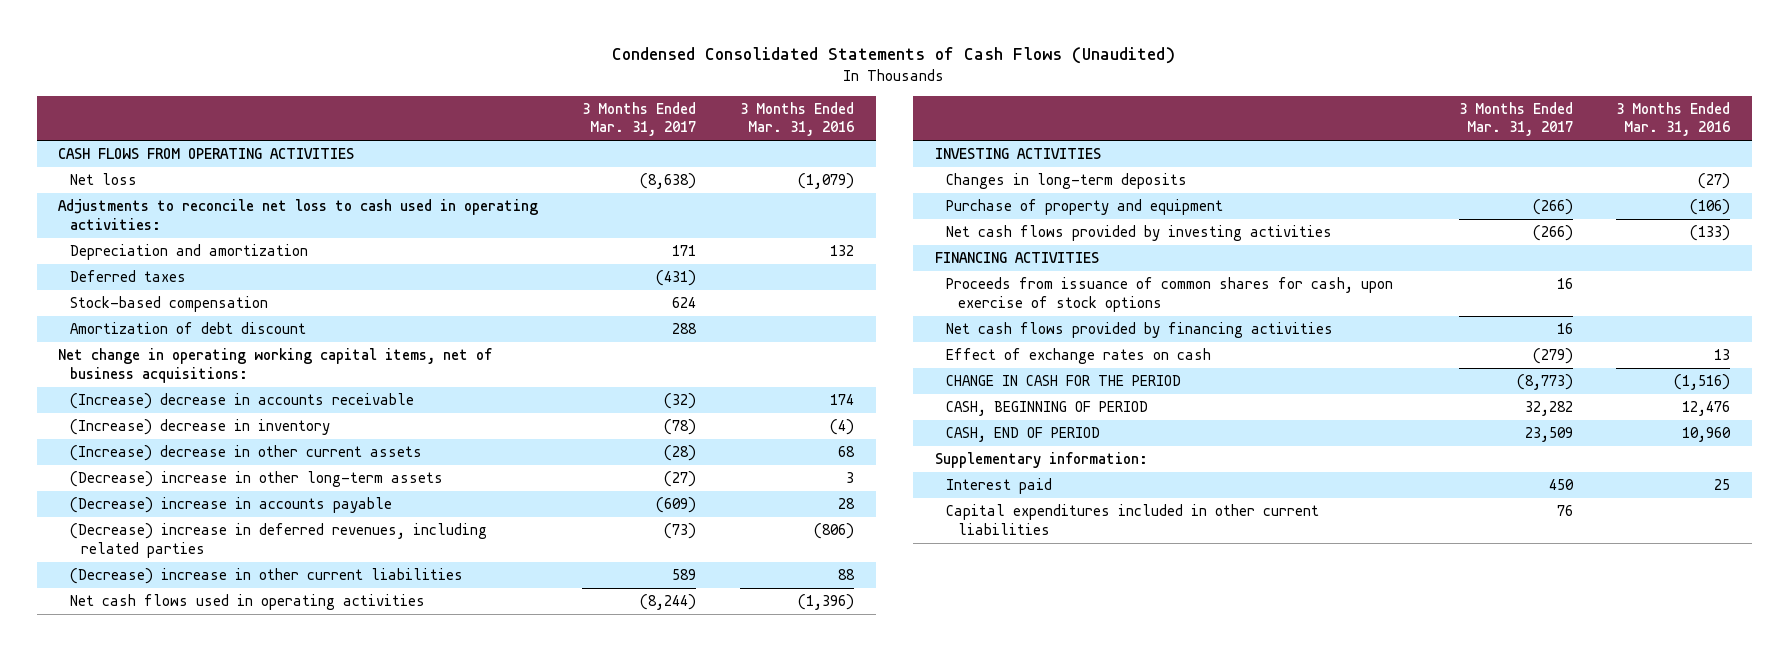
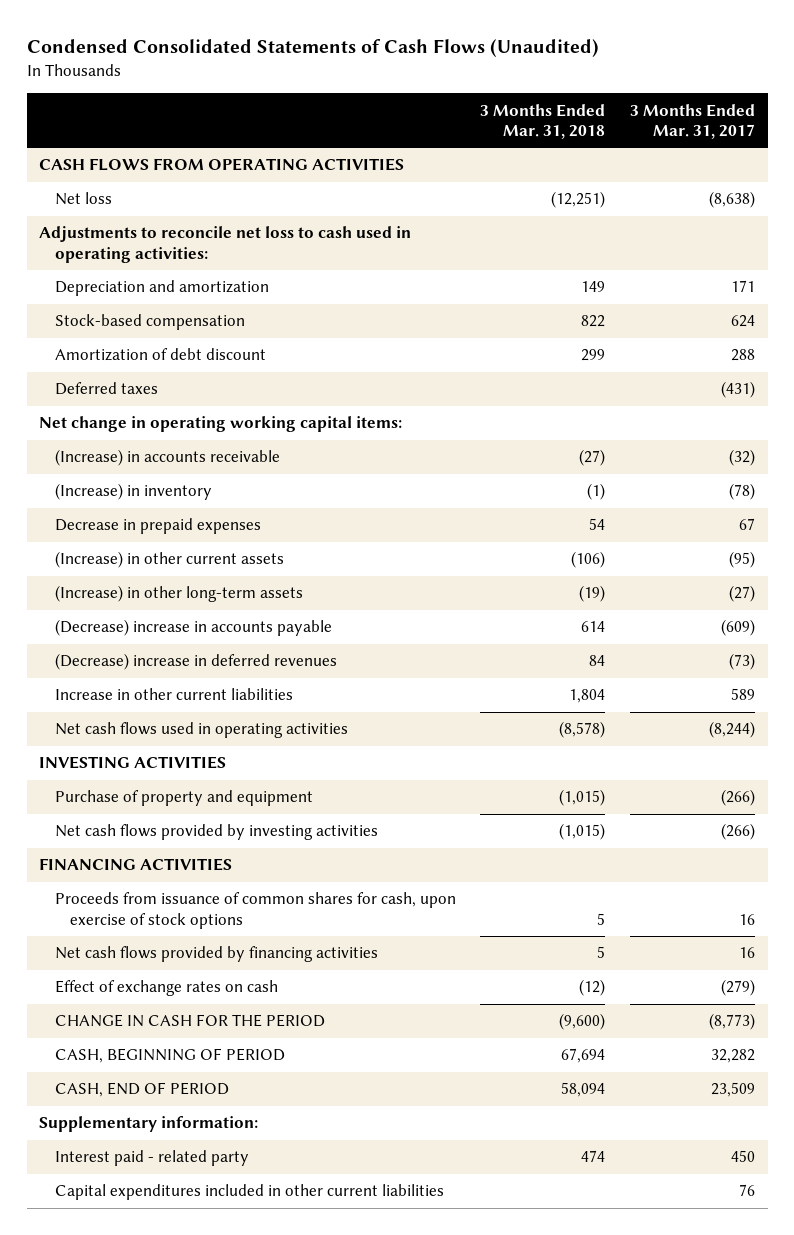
- | 3 Months Ended Mar. 31, 2017 | 3 Months Ended Mar. 31, 2016
+ | 3 Months Ended Mar. 31, 2018 | 3 Months Ended Mar. 31, 2017
- Net change in operating working capital items, net of business acquisitions:
- (Increase) decrease in accounts receivable | (32) | 174
- (Increase) decrease in inventory | (78) | (4)
- (Increase) decrease in other current assets | (28) | 68
- (Decrease) increase in other long-term assets | (27) | 3
moved down: Deferred taxes | | (431)
+ Net change in operating working capital items:
+ (Increase) in accounts receivable | (27) | (32)
+ (Increase) in inventory | (1) | (78)
+ Decrease in prepaid expenses | 54 | 67
+ (Increase) in other current assets | (106) | (95)
+ (Increase) in other long-term assets | (19) | (27)
- (Decrease) increase in deferred revenues, including related parties | (73) | (806)
- (Decrease) increase in other current liabilities | 589 | 88
+ (Decrease) increase in deferred revenues | 84 | (73)
+ Increase in other current liabilities | 1,804 | 589
- Changes in long-term deposits | | (27)
- Interest paid | 450 | 25
+ Interest paid - related party | 474 | 450

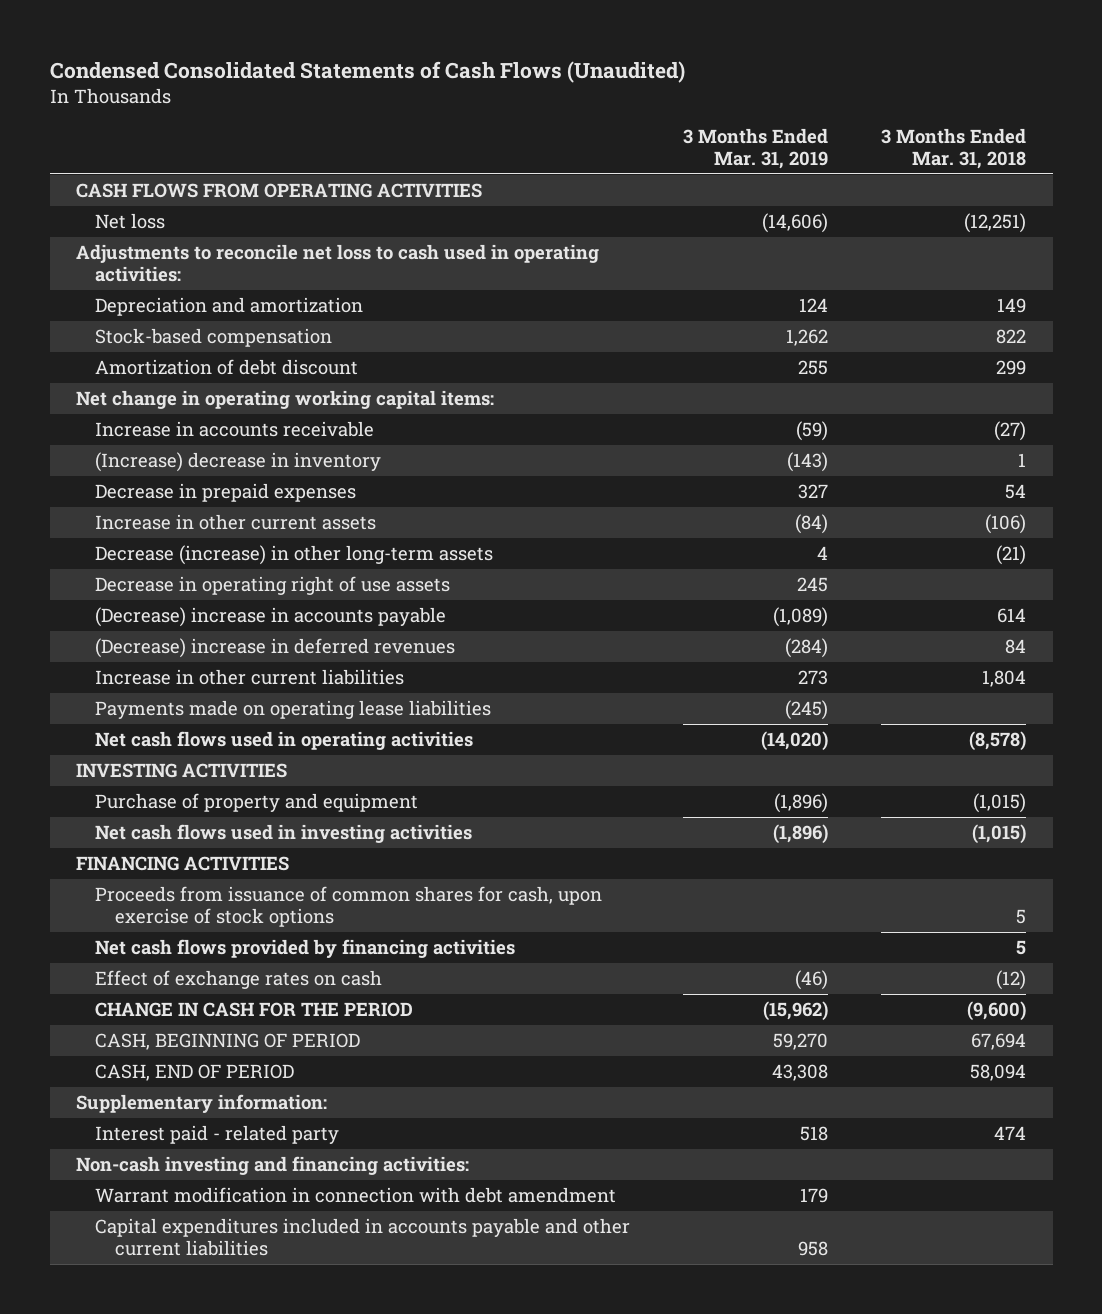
- | 3 Months Ended Mar. 31, 2018 | 3 Months Ended Mar. 31, 2017
+ | 3 Months Ended Mar. 31, 2019 | 3 Months Ended Mar. 31, 2018
- Deferred taxes | | (431)
- (Increase) in accounts receivable | (27) | (32)
- (Increase) in inventory | (1) | (78)
+ Increase in accounts receivable | (59) | (27)
+ (Increase) decrease in inventory | (143) | 1
- (Increase) in other current assets | (106) | (95)
- (Increase) in other long-term assets | (19) | (27)
+ Increase in other current assets | (84) | (106)
+ Decrease (increase) in other long-term assets | 4 | (21)
+ Decrease in operating right of use assets | 245 |
+ Payments made on operating lease liabilities | (245) |
- Net cash flows provided by investing activities | (1,015) | (266)
+ Net cash flows used in investing activities | (1,896) | (1,015)
- Capital expenditures included in other current liabilities | | 76
+ Non-cash investing and financing activities:
+ Warrant modification in connection with debt amendment | 179 |
+ Capital expenditures included in accounts payable and other current liabilities | 958 |

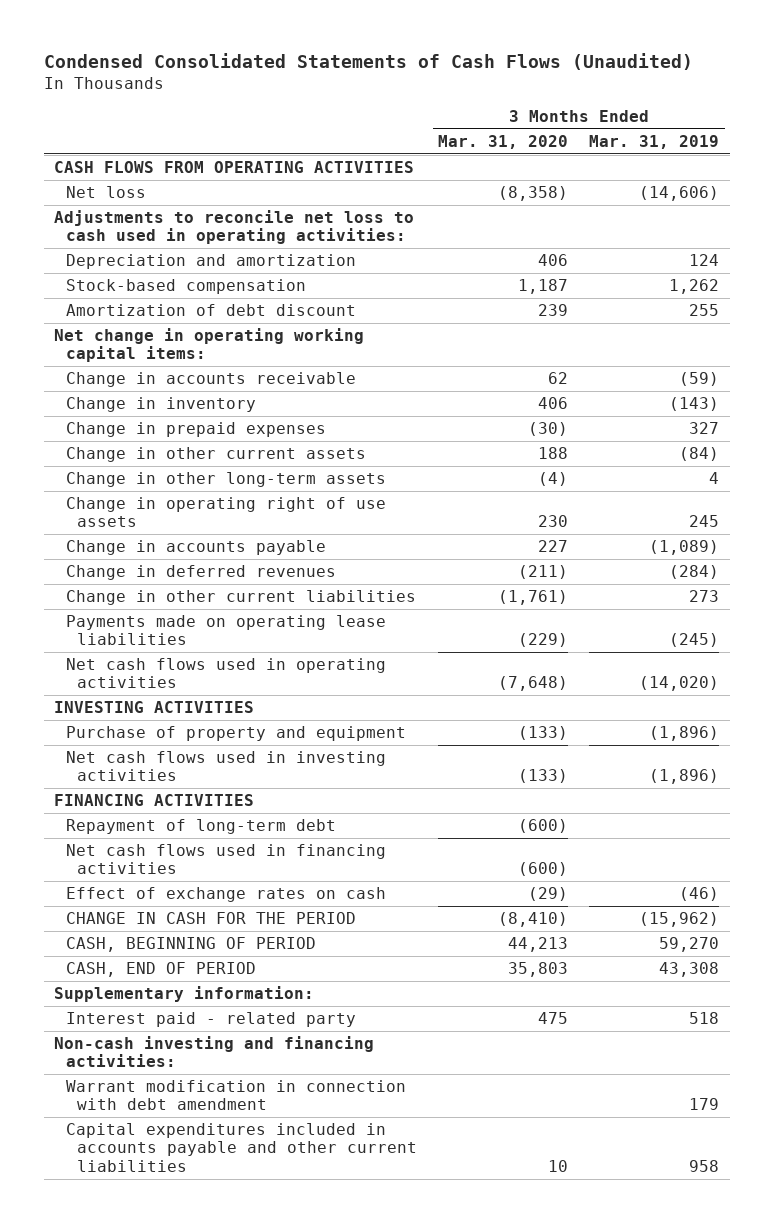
- | 3 Months Ended Mar. 31, 2019 | 3 Months Ended Mar. 31, 2018
+ | 3 Months Ended Mar. 31, 2020 | 3 Months Ended Mar. 31, 2019
- Increase in accounts receivable | (59) | (27)
- (Increase) decrease in inventory | (143) | 1
- Decrease in prepaid expenses | 327 | 54
- Increase in other current assets | (84) | (106)
- Decrease (increase) in other long-term assets | 4 | (21)
- Decrease in operating right of use assets | 245 |
- (Decrease) increase in accounts payable | (1,089) | 614
- (Decrease) increase in deferred revenues | (284) | 84
- Increase in other current liabilities | 273 | 1,804
+ Change in accounts receivable | 62 | (59)
+ Change in inventory | 406 | (143)
+ Change in prepaid expenses | (30) | 327
+ Change in other current assets | 188 | (84)
+ Change in other long-term assets | (4) | 4
+ Change in operating right of use assets | 230 | 245
+ Change in accounts payable | 227 | (1,089)
+ Change in deferred revenues | (211) | (284)
+ Change in other current liabilities | (1,761) | 273
- Proceeds from issuance of common shares for cash, upon exercise of stock options | | 5
- Net cash flows provided by financing activities | | 5
+ Repayment of long-term debt | (600) |
+ Net cash flows used in financing activities | (600) |

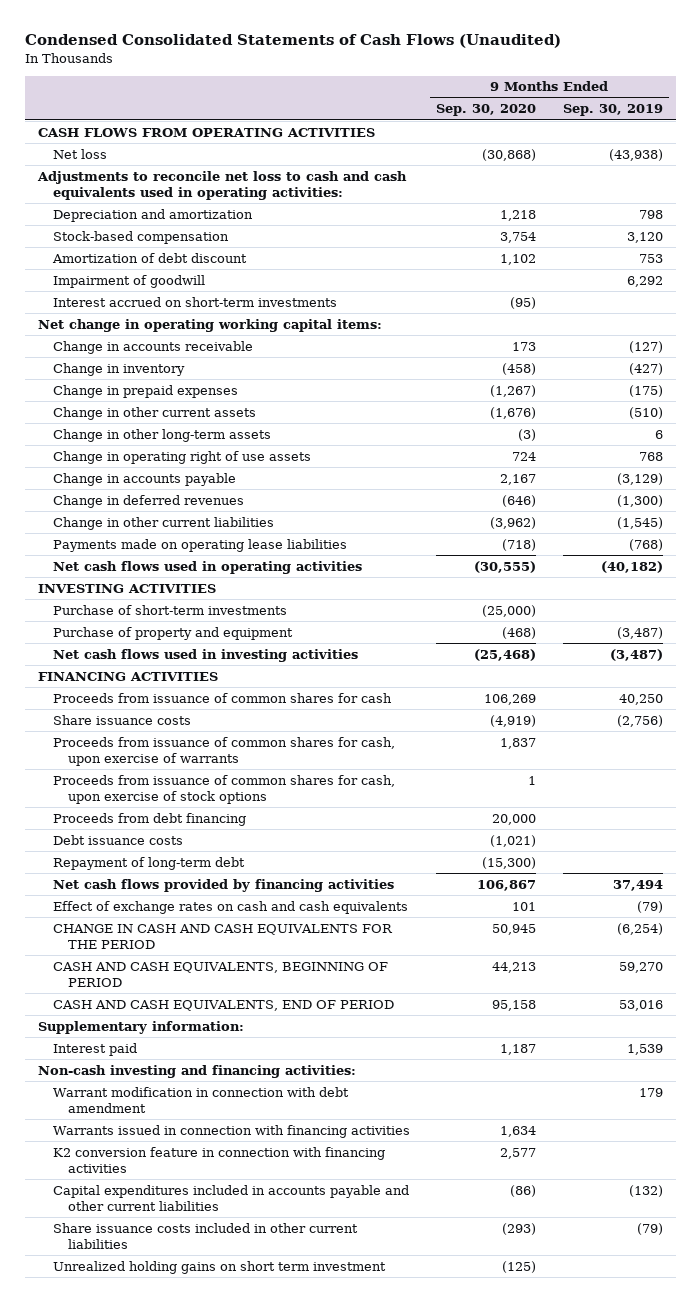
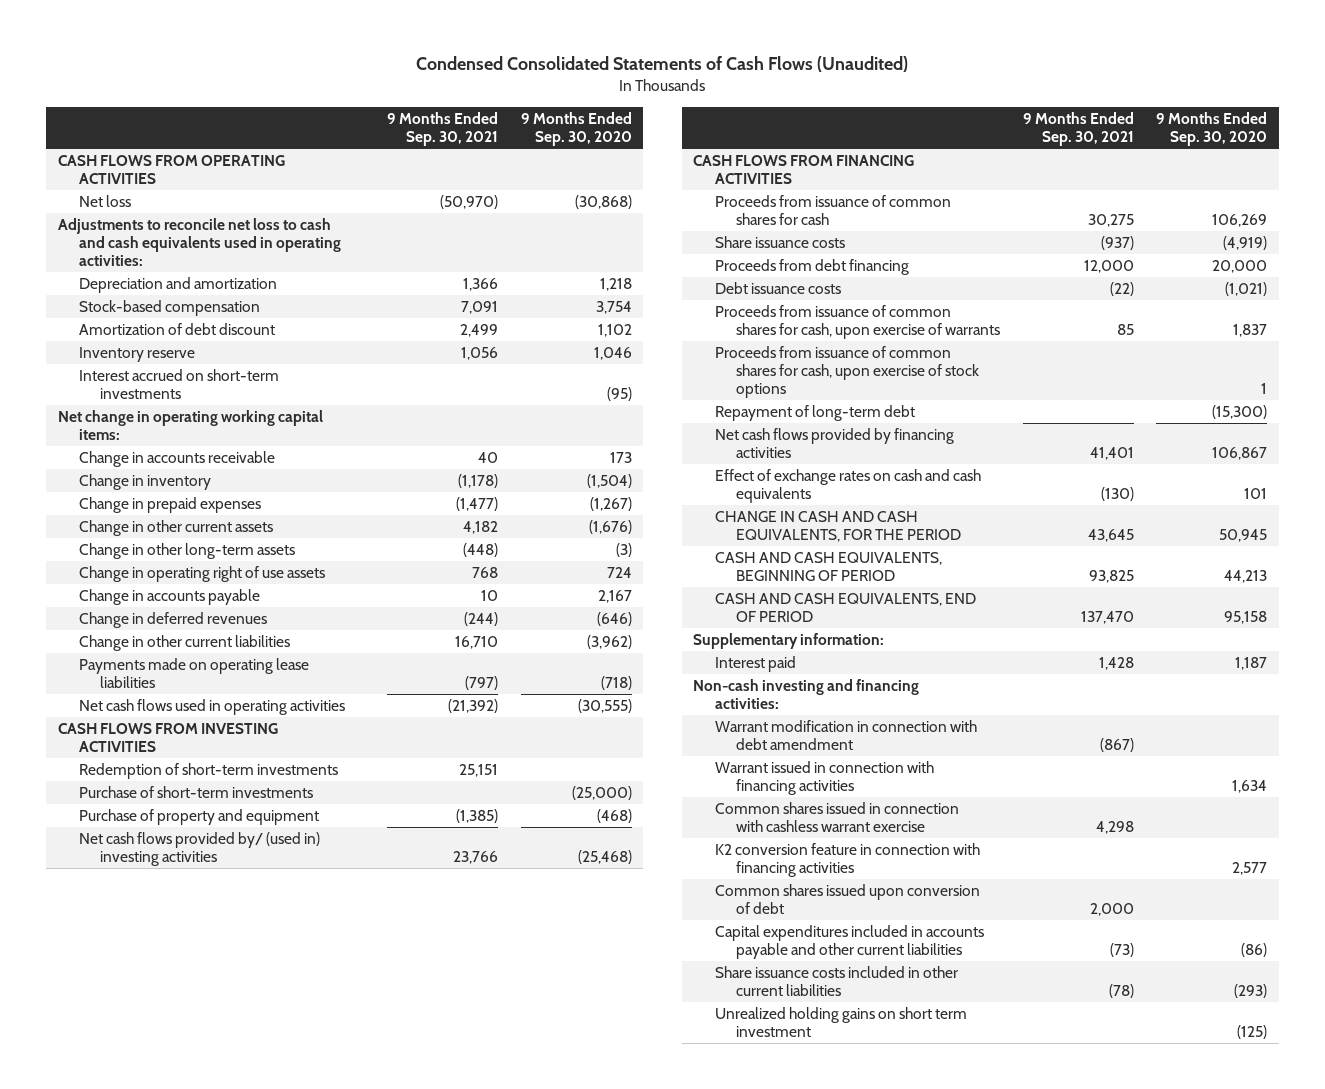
- | 9 Months Ended Sep. 30, 2020 | 9 Months Ended Sep. 30, 2019
+ | 9 Months Ended Sep. 30, 2021 | 9 Months Ended Sep. 30, 2020
- Impairment of goodwill | | 6,292
+ Inventory reserve | 1,056 | 1,046
- Change in inventory | (458) | (427)
+ Change in inventory | (1,178) | (1,504)
- INVESTING ACTIVITIES
+ CASH FLOWS FROM INVESTING ACTIVITIES
+ Redemption of short-term investments | 25,151 |
- Net cash flows used in investing activities | (25,468) | (3,487)
- FINANCING ACTIVITIES
+ Net cash flows provided by/ (used in) investing activities | 23,766 | (25,468)
+ CASH FLOWS FROM FINANCING ACTIVITIES
moved down: Proceeds from issuance of common shares for cash, upon exercise of warrants | 85 | 1,837
moved down: Proceeds from issuance of common shares for cash, upon exercise of stock options | | 1
- CHANGE IN CASH AND CASH EQUIVALENTS FOR THE PERIOD | 50,945 | (6,254)
+ CHANGE IN CASH AND CASH EQUIVALENTS, FOR THE PERIOD | 43,645 | 50,945
- Warrants issued in connection with financing activities | 1,634 |
+ Warrant issued in connection with financing activities | | 1,634
+ Common shares issued in connection with cashless warrant exercise | 4,298 |
+ Common shares issued upon conversion of debt | 2,000 |

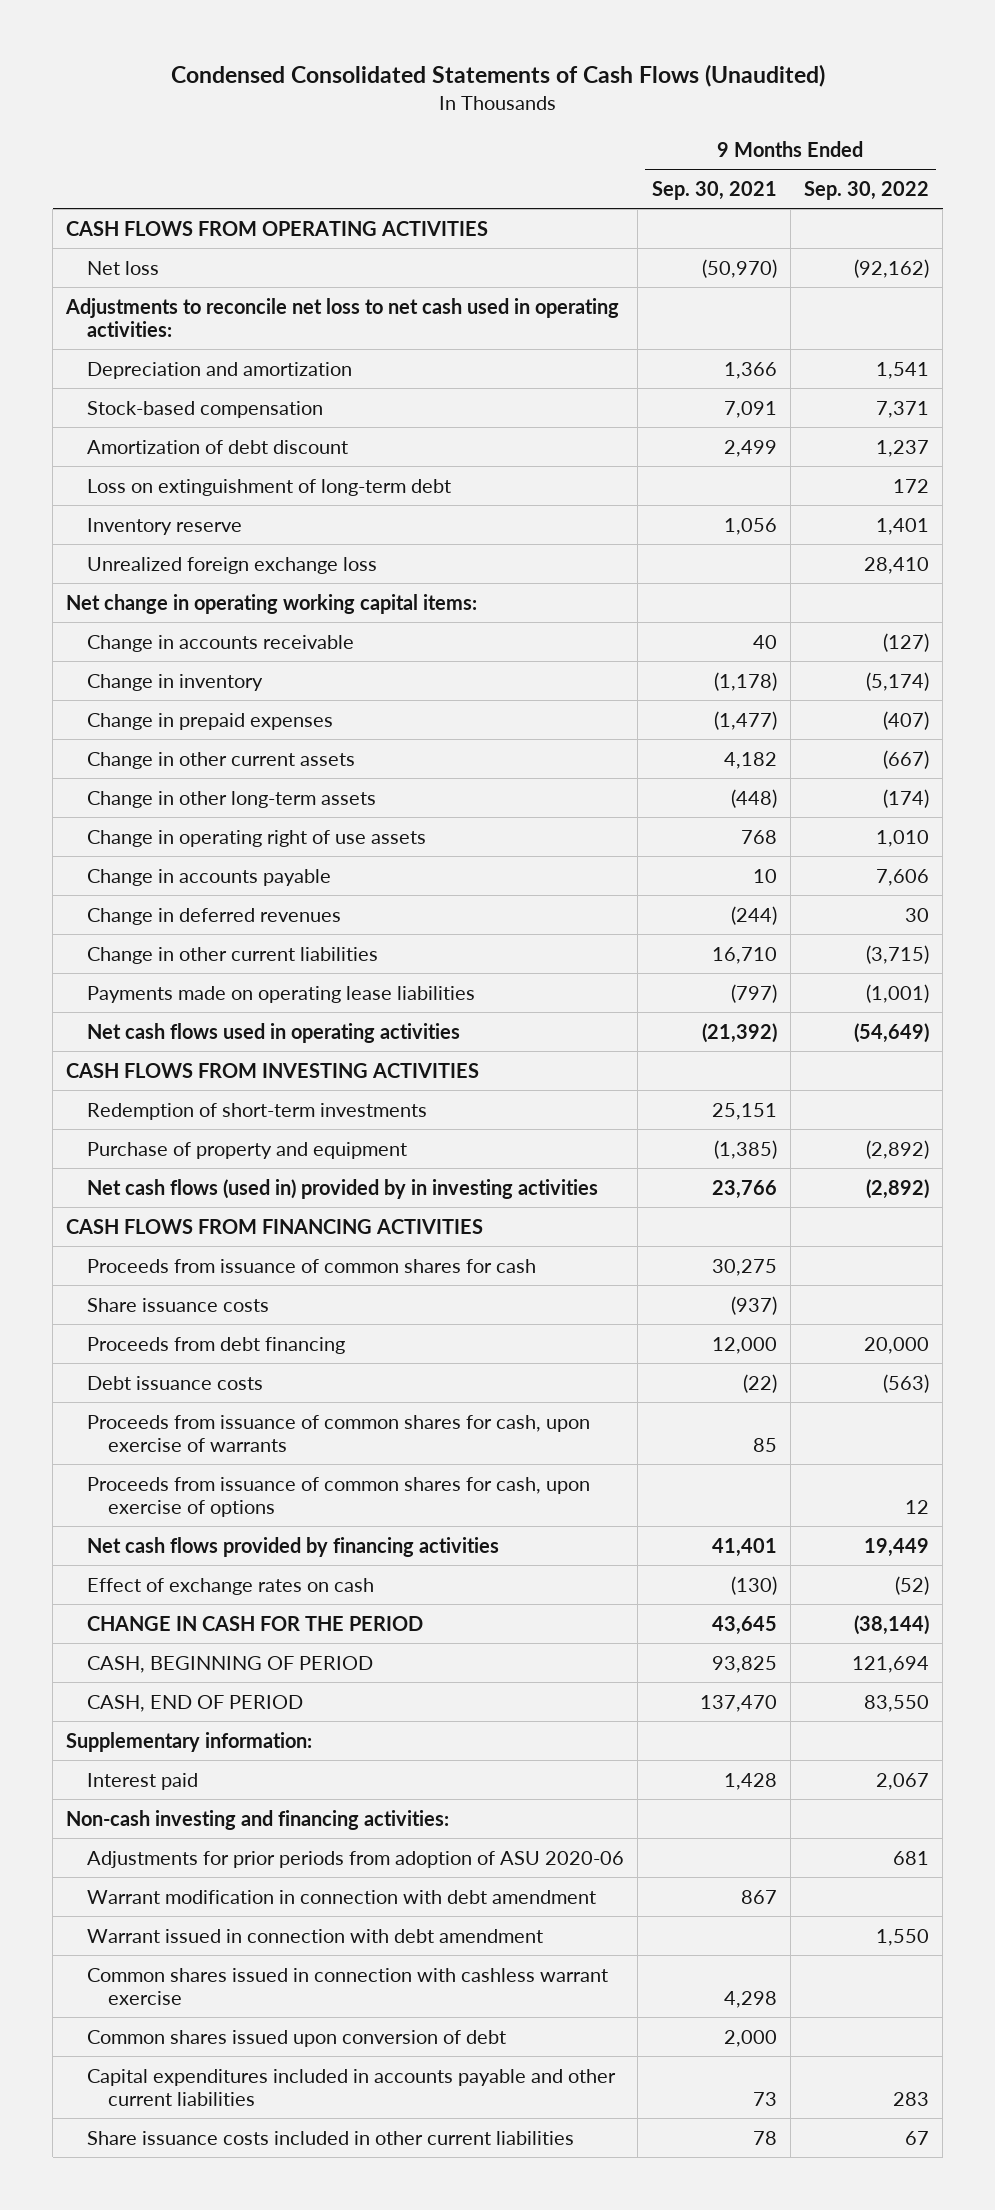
- | 9 Months Ended Sep. 30, 2021 | 9 Months Ended Sep. 30, 2020
+ | 9 Months Ended Sep. 30, 2021 | 9 Months Ended Sep. 30, 2022
- Adjustments to reconcile net loss to cash and cash equivalents used in operating activities:
+ Adjustments to reconcile net loss to net cash used in operating activities:
+ Loss on extinguishment of long-term debt | | 172
- Interest accrued on short-term investments | | (95)
+ Unrealized foreign exchange loss | | 28,410
- Purchase of short-term investments | | (25,000)
- Net cash flows provided by/ (used in) investing activities | 23,766 | (25,468)
+ Net cash flows (used in) provided by in investing activities | 23,766 | (2,892)
- Proceeds from issuance of common shares for cash, upon exercise of stock options | | 1
- Repayment of long-term debt | | (15,300)
+ Proceeds from issuance of common shares for cash, upon exercise of options | | 12
- Effect of exchange rates on cash and cash equivalents | (130) | 101
- CHANGE IN CASH AND CASH EQUIVALENTS, FOR THE PERIOD | 43,645 | 50,945
- CASH AND CASH EQUIVALENTS, BEGINNING OF PERIOD | 93,825 | 44,213
- CASH AND CASH EQUIVALENTS, END OF PERIOD | 137,470 | 95,158
+ Effect of exchange rates on cash | (130) | (52)
+ CHANGE IN CASH FOR THE PERIOD | 43,645 | (38,144)
+ CASH, BEGINNING OF PERIOD | 93,825 | 121,694
+ CASH, END OF PERIOD | 137,470 | 83,550
- Warrant modification in connection with debt amendment | (867) |
- Warrant issued in connection with financing activities | | 1,634
+ Adjustments for prior periods from adoption of ASU 2020-06 | | 681
+ Warrant modification in connection with debt amendment | 867 |
+ Warrant issued in connection with debt amendment | | 1,550
- K2 conversion feature in connection with financing activities | | 2,577
- Capital expenditures included in accounts payable and other current liabilities | (73) | (86)
- Share issuance costs included in other current liabilities | (78) | (293)
- Unrealized holding gains on short term investment | | (125)
+ Capital expenditures included in accounts payable and other current liabilities | 73 | 283
+ Share issuance costs included in other current liabilities | 78 | 67

